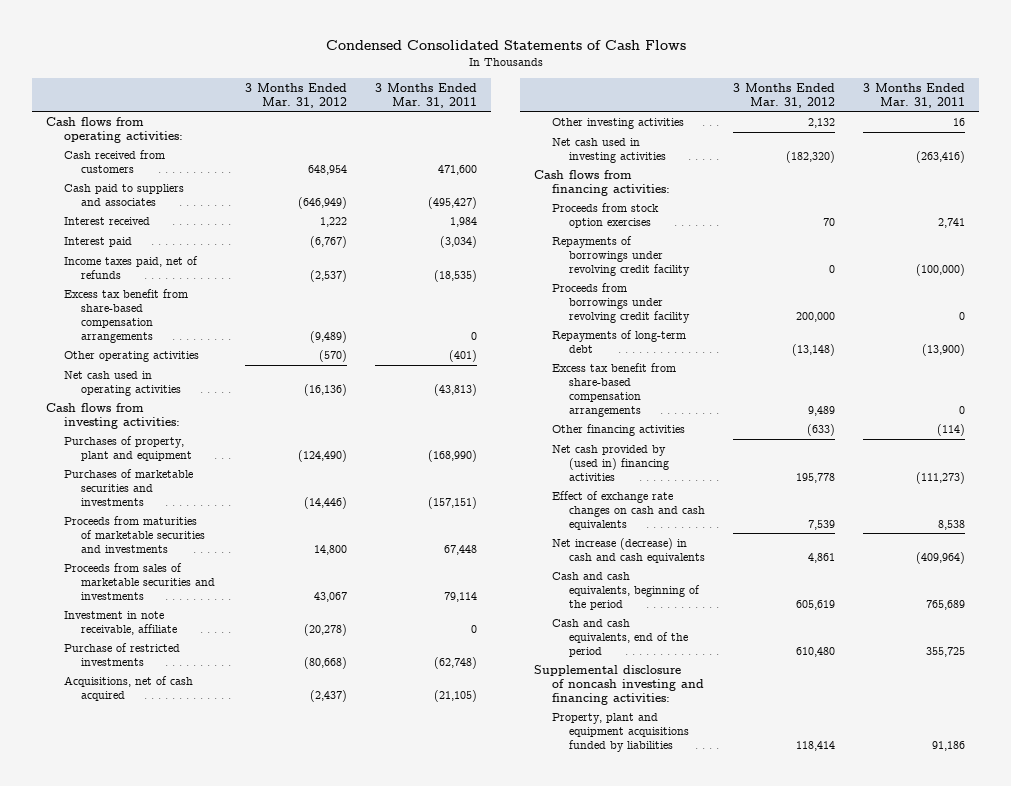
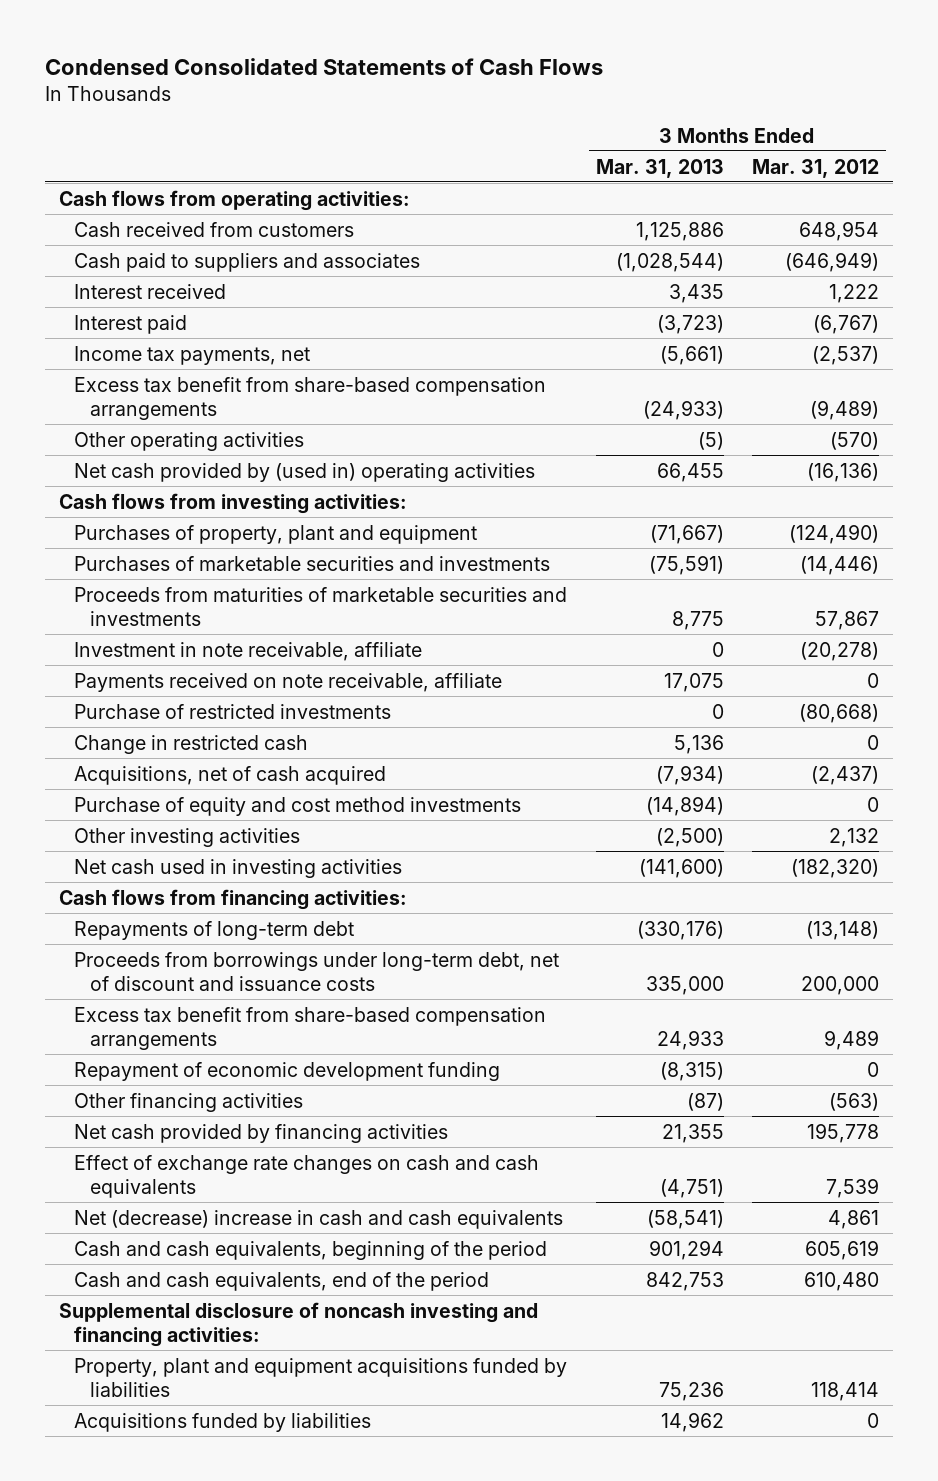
- | 3 Months Ended Mar. 31, 2012 | 3 Months Ended Mar. 31, 2011
+ | 3 Months Ended Mar. 31, 2013 | 3 Months Ended Mar. 31, 2012
- Income taxes paid, net of refunds | (2,537) | (18,535)
+ Income tax payments, net | (5,661) | (2,537)
- Net cash used in operating activities | (16,136) | (43,813)
+ Net cash provided by (used in) operating activities | 66,455 | (16,136)
- Proceeds from maturities of marketable securities and investments | 14,800 | 67,448
- Proceeds from sales of marketable securities and investments | 43,067 | 79,114
+ Proceeds from maturities of marketable securities and investments | 8,775 | 57,867
+ Payments received on note receivable, affiliate | 17,075 | 0
+ Change in restricted cash | 5,136 | 0
+ Purchase of equity and cost method investments | (14,894) | 0
- Proceeds from stock option exercises | 70 | 2,741
- Repayments of borrowings under revolving credit facility | 0 | (100,000)
- Proceeds from borrowings under revolving credit facility | 200,000 | 0
+ Proceeds from borrowings under long-term debt, net of discount and issuance costs | 335,000 | 200,000
- Other financing activities | (633) | (114)
- Net cash provided by (used in) financing activities | 195,778 | (111,273)
+ Repayment of economic development funding | (8,315) | 0
+ Other financing activities | (87) | (563)
+ Net cash provided by financing activities | 21,355 | 195,778
- Net increase (decrease) in cash and cash equivalents | 4,861 | (409,964)
+ Net (decrease) increase in cash and cash equivalents | (58,541) | 4,861
+ Acquisitions funded by liabilities | 14,962 | 0

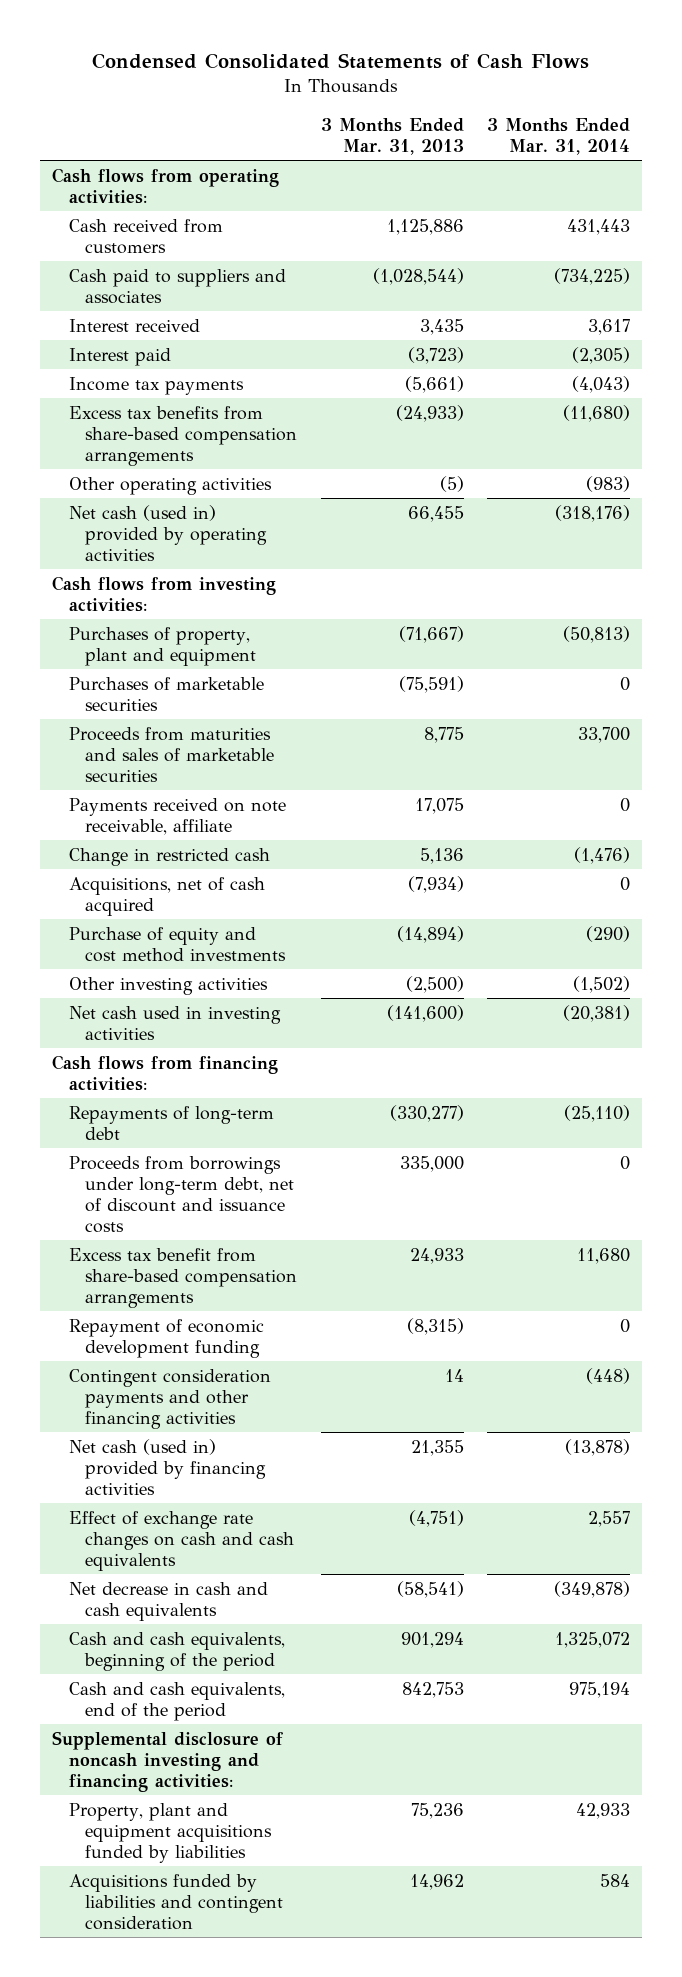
- | 3 Months Ended Mar. 31, 2013 | 3 Months Ended Mar. 31, 2012
+ | 3 Months Ended Mar. 31, 2013 | 3 Months Ended Mar. 31, 2014
- Income tax payments, net | (5,661) | (2,537)
- Excess tax benefit from share-based compensation arrangements | (24,933) | (9,489)
+ Income tax payments | (5,661) | (4,043)
+ Excess tax benefits from share-based compensation arrangements | (24,933) | (11,680)
- Net cash provided by (used in) operating activities | 66,455 | (16,136)
+ Net cash (used in) provided by operating activities | 66,455 | (318,176)
- Purchases of marketable securities and investments | (75,591) | (14,446)
- Proceeds from maturities of marketable securities and investments | 8,775 | 57,867
- Investment in note receivable, affiliate | 0 | (20,278)
+ Purchases of marketable securities | (75,591) | 0
+ Proceeds from maturities and sales of marketable securities | 8,775 | 33,700
- Purchase of restricted investments | 0 | (80,668)
- Repayments of long-term debt | (330,176) | (13,148)
+ Repayments of long-term debt | (330,277) | (25,110)
- Other financing activities | (87) | (563)
- Net cash provided by financing activities | 21,355 | 195,778
+ Contingent consideration payments and other financing activities | 14 | (448)
+ Net cash (used in) provided by financing activities | 21,355 | (13,878)
- Net (decrease) increase in cash and cash equivalents | (58,541) | 4,861
+ Net decrease in cash and cash equivalents | (58,541) | (349,878)
- Acquisitions funded by liabilities | 14,962 | 0
+ Acquisitions funded by liabilities and contingent consideration | 14,962 | 584

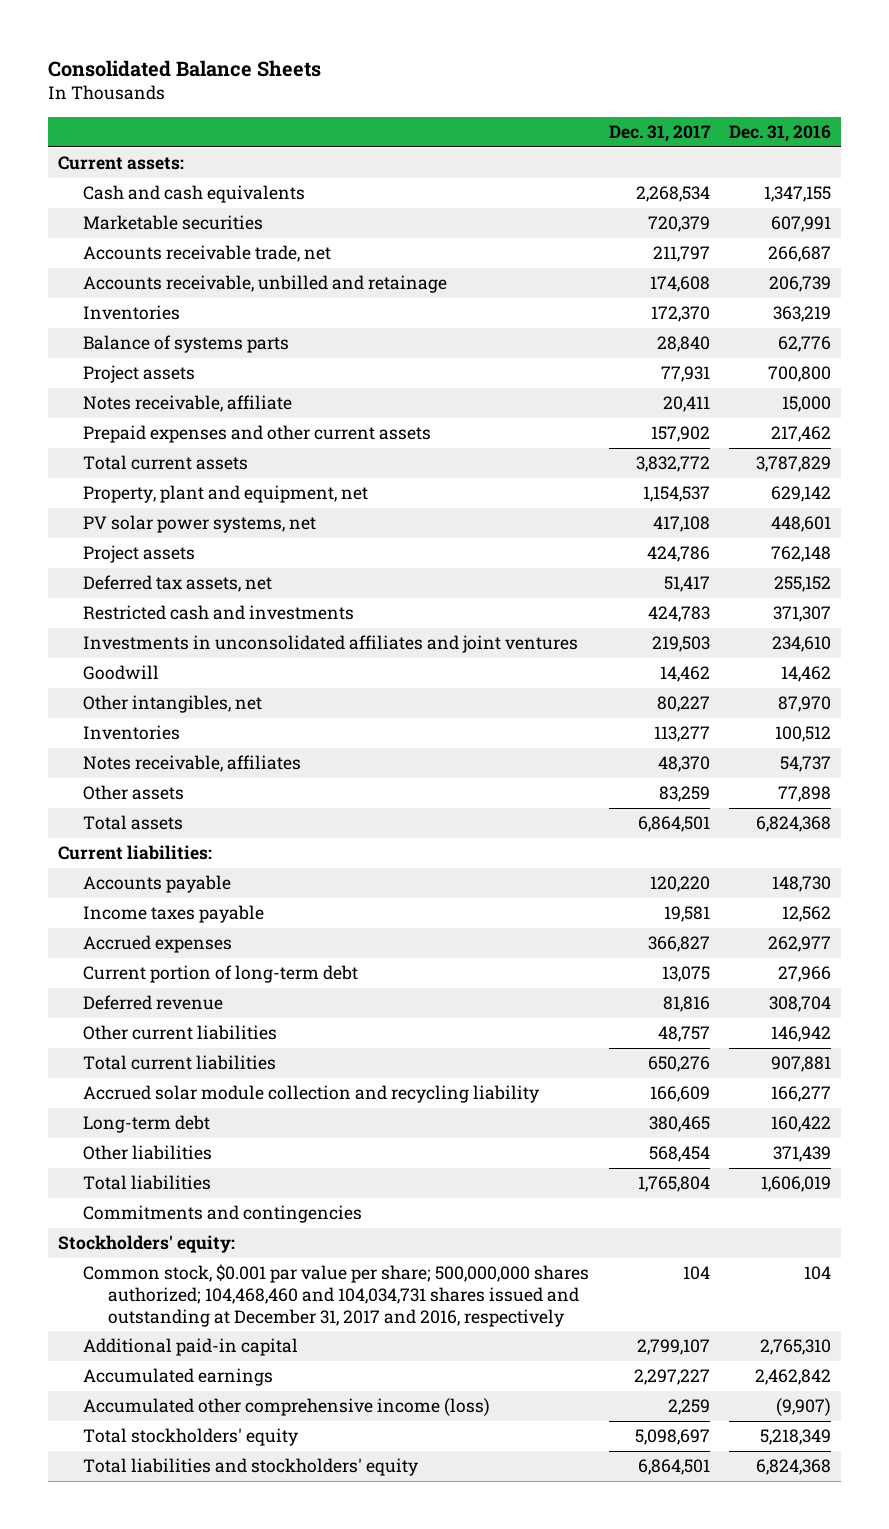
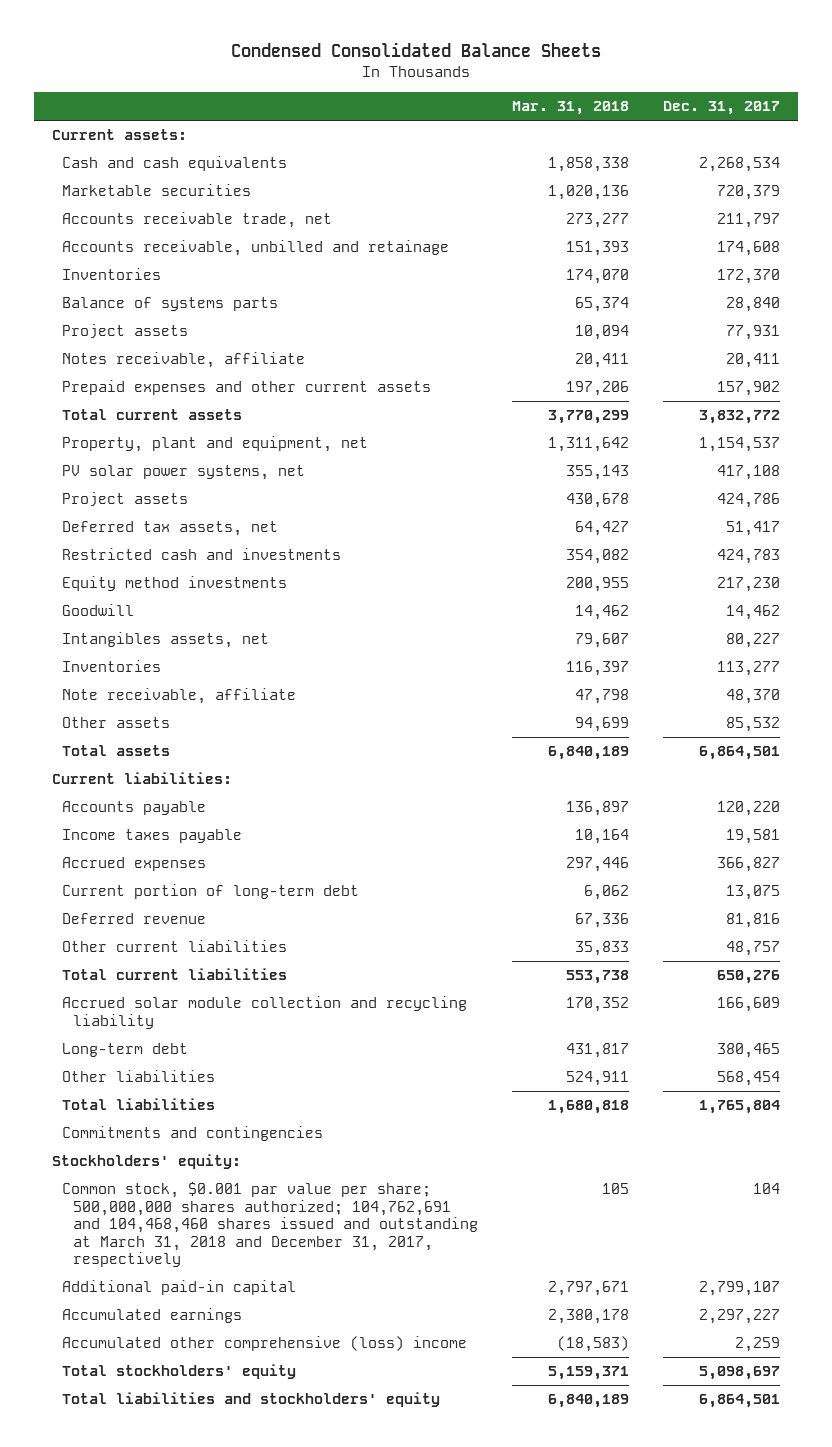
- Consolidated Balance Sheets
+ Condensed Consolidated Balance Sheets
- | Dec. 31, 2017 | Dec. 31, 2016
+ | Mar. 31, 2018 | Dec. 31, 2017
- Investments in unconsolidated affiliates and joint ventures | 219,503 | 234,610
+ Equity method investments | 200,955 | 217,230
- Other intangibles, net | 80,227 | 87,970
+ Intangibles assets, net | 79,607 | 80,227
- Notes receivable, affiliates | 48,370 | 54,737
- Other assets | 83,259 | 77,898
+ Note receivable, affiliate | 47,798 | 48,370
+ Other assets | 94,699 | 85,532
- Common stock, $0.001 par value per share; 500,000,000 shares authorized; 104,468,460 and 104,034,731 shares issued and outstanding at December 31, 2017 and 2016, respectively | 104 | 104
+ Common stock, $0.001 par value per share; 500,000,000 shares authorized; 104,762,691 and 104,468,460 shares issued and outstanding at March 31, 2018 and December 31, 2017, respectively | 105 | 104
- Accumulated other comprehensive income (loss) | 2,259 | (9,907)
+ Accumulated other comprehensive (loss) income | (18,583) | 2,259

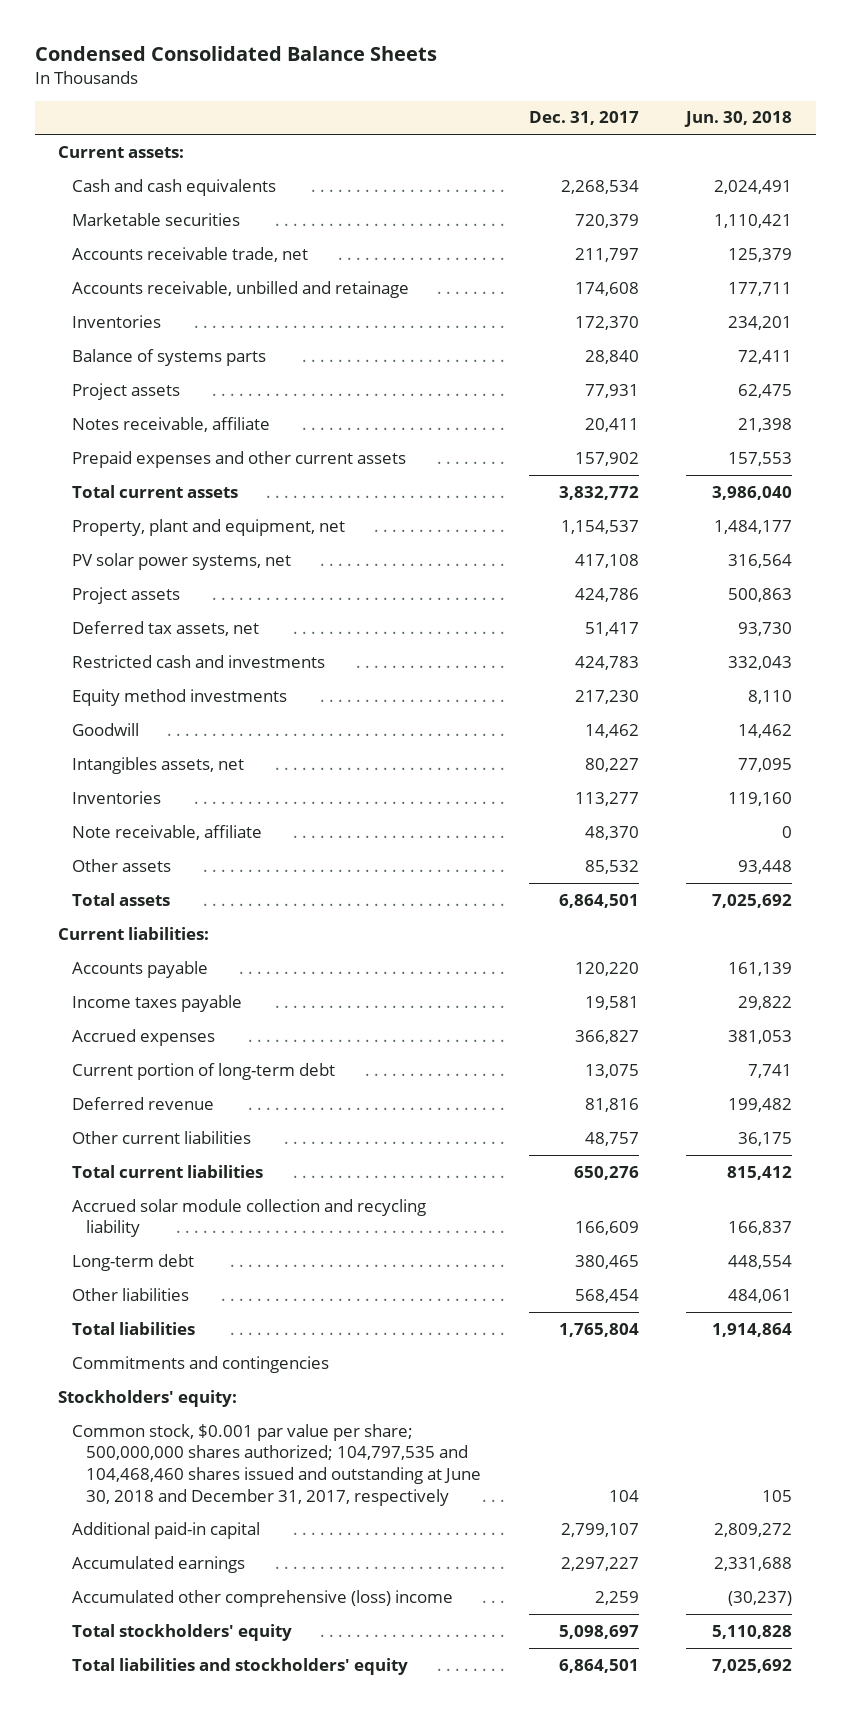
- | Mar. 31, 2018 | Dec. 31, 2017
+ | Dec. 31, 2017 | Jun. 30, 2018
- Common stock, $0.001 par value per share; 500,000,000 shares authorized; 104,762,691 and 104,468,460 shares issued and outstanding at March 31, 2018 and December 31, 2017, respectively | 105 | 104
+ Common stock, $0.001 par value per share; 500,000,000 shares authorized; 104,797,535 and 104,468,460 shares issued and outstanding at June 30, 2018 and December 31, 2017, respectively | 104 | 105

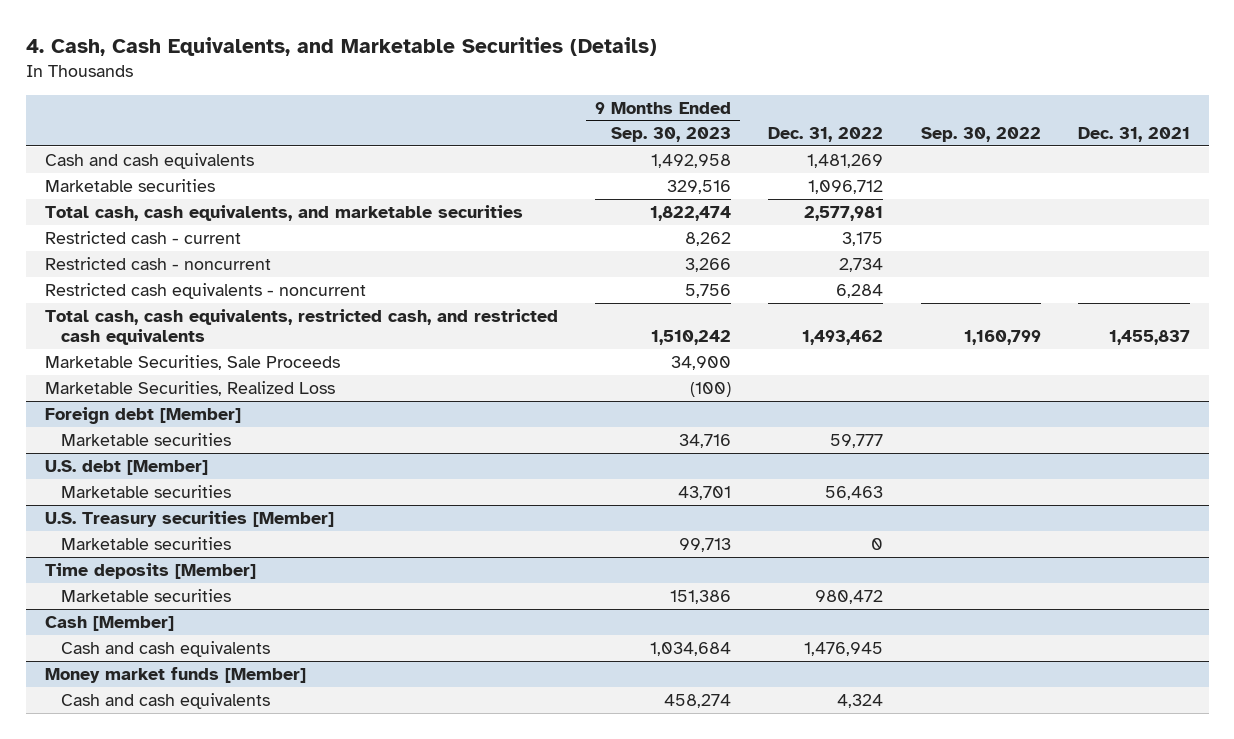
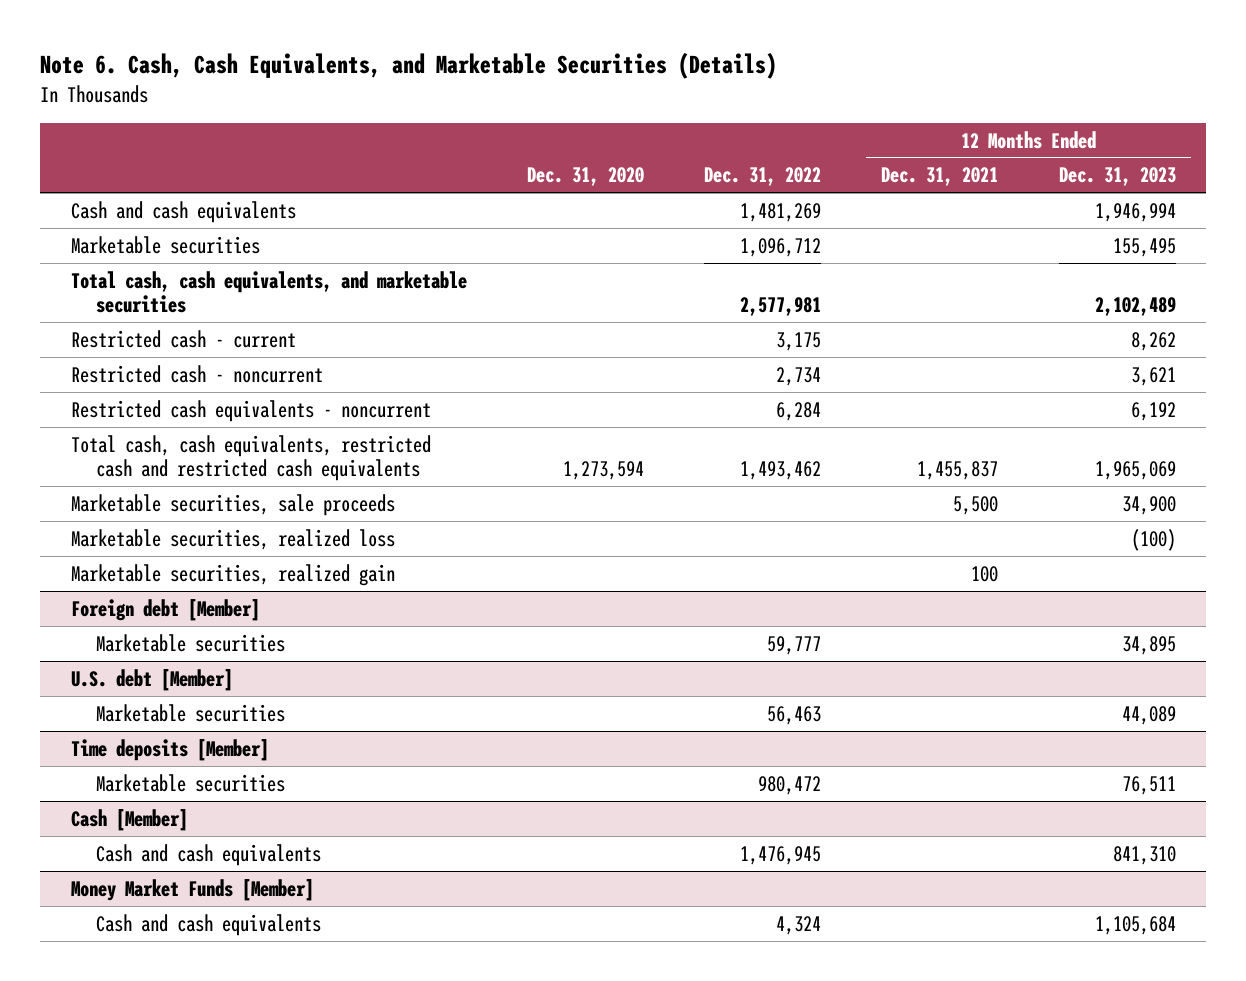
- 4. Cash, Cash Equivalents, and Marketable Securities (Details)
+ Note 6. Cash, Cash Equivalents, and Marketable Securities (Details)
- | 9 Months Ended Sep. 30, 2023 | Dec. 31, 2022 | Sep. 30, 2022 | Dec. 31, 2021
+ | Dec. 31, 2020 | Dec. 31, 2022 | 12 Months Ended Dec. 31, 2021 | 12 Months Ended Dec. 31, 2023
- Total cash, cash equivalents, restricted cash, and restricted cash equivalents | 1,510,242 | 1,493,462 | 1,160,799 | 1,455,837
- Marketable Securities, Sale Proceeds | 34,900 | | |
- Marketable Securities, Realized Loss | (100) | | |
+ Total cash, cash equivalents, restricted cash and restricted cash equivalents | 1,273,594 | 1,493,462 | 1,455,837 | 1,965,069
+ Marketable securities, sale proceeds | | | 5,500 | 34,900
+ Marketable securities, realized loss | | | | (100)
+ Marketable securities, realized gain | | | 100 |
- U.S. Treasury securities [Member]
- Marketable securities | 99,713 | 0 | |
- Money market funds [Member]
+ Money Market Funds [Member]

